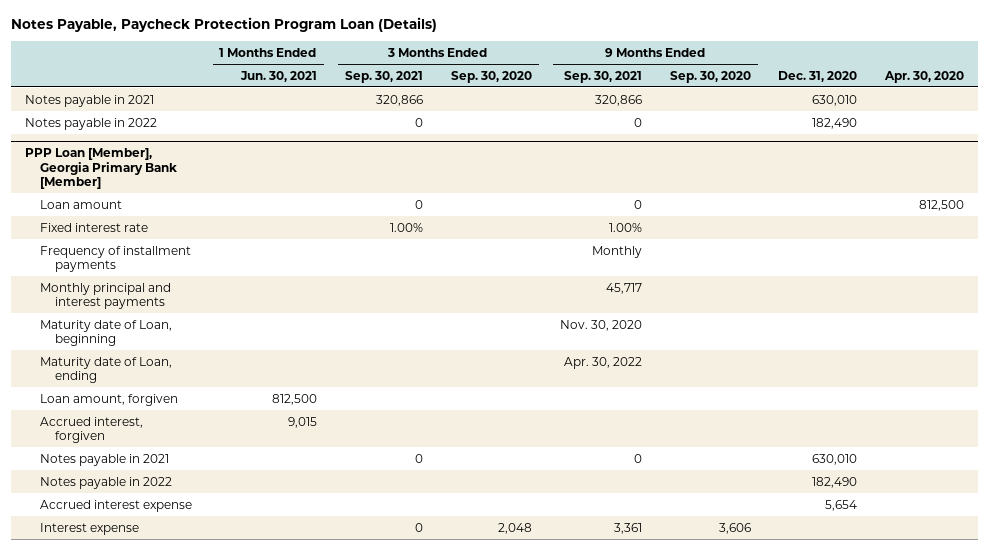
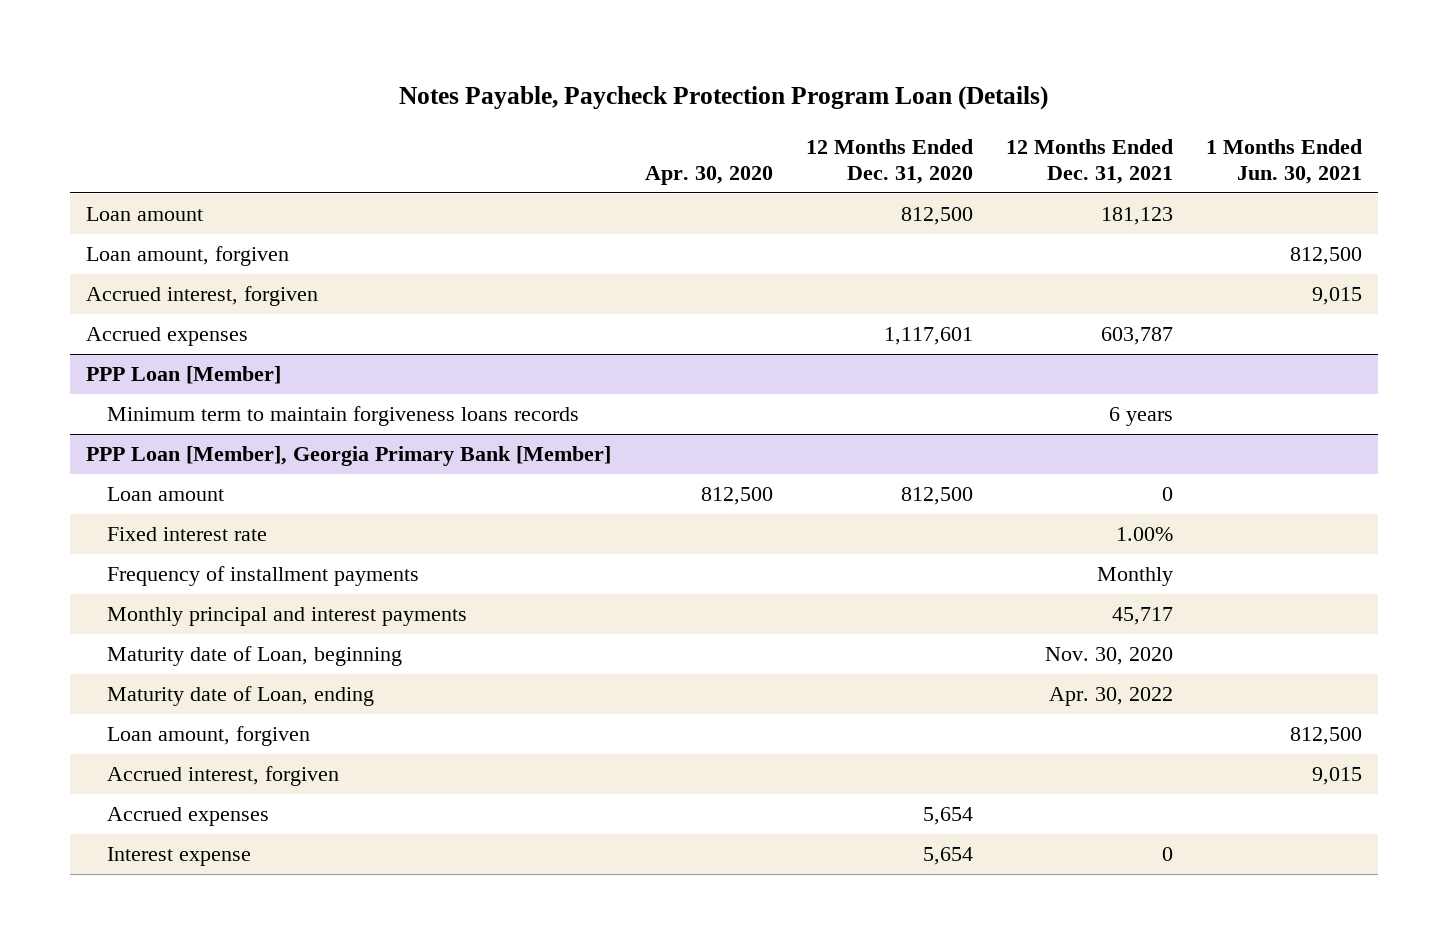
- | 1 Months Ended Jun. 30, 2021 | 3 Months Ended Sep. 30, 2021 | 3 Months Ended Sep. 30, 2020 | 9 Months Ended Sep. 30, 2021 | 9 Months Ended Sep. 30, 2020 | Dec. 31, 2020 | Apr. 30, 2020
+ | Apr. 30, 2020 | 12 Months Ended Dec. 31, 2020 | 12 Months Ended Dec. 31, 2021 | 1 Months Ended Jun. 30, 2021
- Notes payable in 2021 | | 320,866 | | 320,866 | | 630,010 |
- Notes payable in 2022 | | 0 | | 0 | | 182,490 |
+ Loan amount | | 812,500 | 181,123 |
+ Loan amount, forgiven | | | | 812,500
+ Accrued interest, forgiven | | | | 9,015
+ Accrued expenses | | 1,117,601 | 603,787 |
+ PPP Loan [Member]
+ Minimum term to maintain forgiveness loans records | | | 6 years |
@ PPP Loan [Member], Georgia Primary Bank [Member]
- Notes payable in 2021 | | 0 | | 0 | | 630,010 |
- Notes payable in 2022 | | | | | | 182,490 |
- Accrued interest expense | | | | | | 5,654 |
+ Accrued expenses | | 5,654 | |

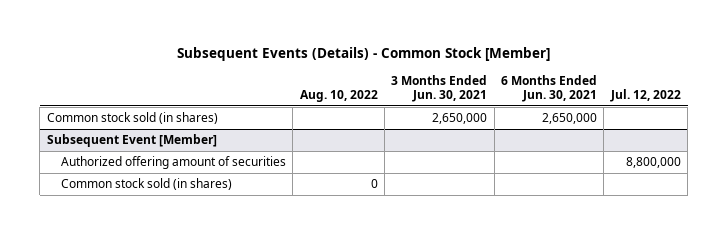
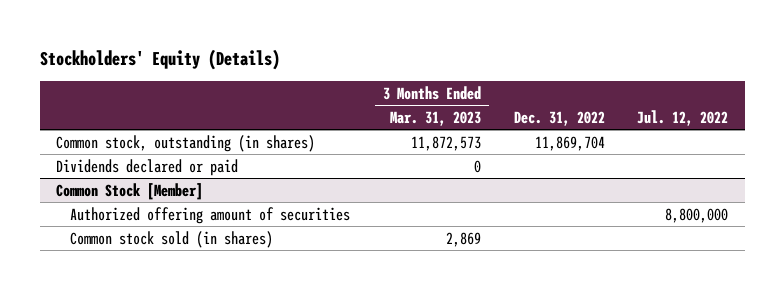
- Subsequent Events (Details) - Common Stock [Member]
+ Stockholders' Equity (Details)
- | Aug. 10, 2022 | 3 Months Ended Jun. 30, 2021 | 6 Months Ended Jun. 30, 2021 | Jul. 12, 2022
+ | 3 Months Ended Mar. 31, 2023 | Dec. 31, 2022 | Jul. 12, 2022
- Common stock sold (in shares) | | 2,650,000 | 2,650,000 |
- Subsequent Event [Member]
+ Common stock, outstanding (in shares) | 11,872,573 | 11,869,704 |
+ Dividends declared or paid | 0 | |
+ Common Stock [Member]

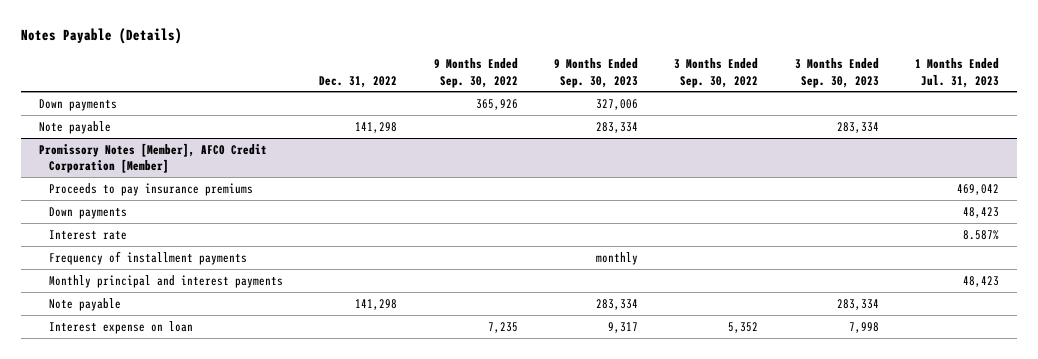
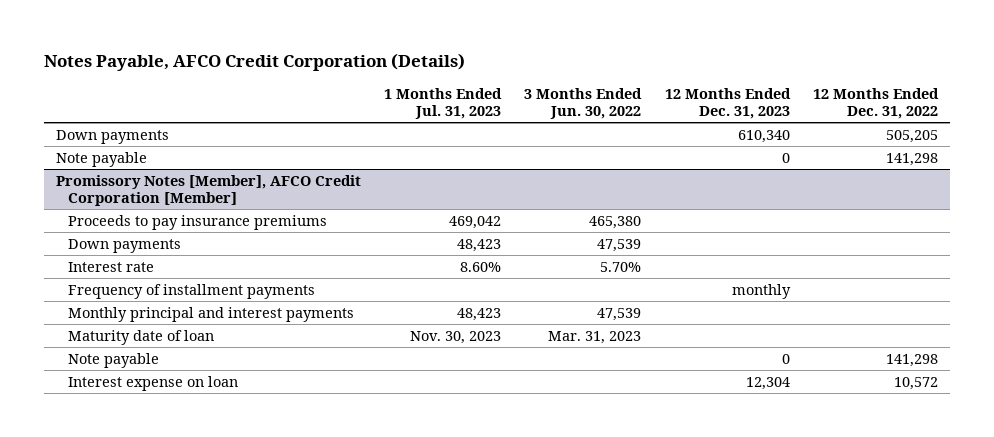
- Notes Payable (Details)
+ Notes Payable, AFCO Credit Corporation (Details)
- | Dec. 31, 2022 | 9 Months Ended Sep. 30, 2022 | 9 Months Ended Sep. 30, 2023 | 3 Months Ended Sep. 30, 2022 | 3 Months Ended Sep. 30, 2023 | 1 Months Ended Jul. 31, 2023
+ | 1 Months Ended Jul. 31, 2023 | 3 Months Ended Jun. 30, 2022 | 12 Months Ended Dec. 31, 2023 | 12 Months Ended Dec. 31, 2022
@ Promissory Notes [Member], AFCO Credit Corporation [Member]
- Interest rate | | | | | | 8.587%
+ Interest rate | 8.60% | 5.70% | |
+ Maturity date of loan | Nov. 30, 2023 | Mar. 31, 2023 | |

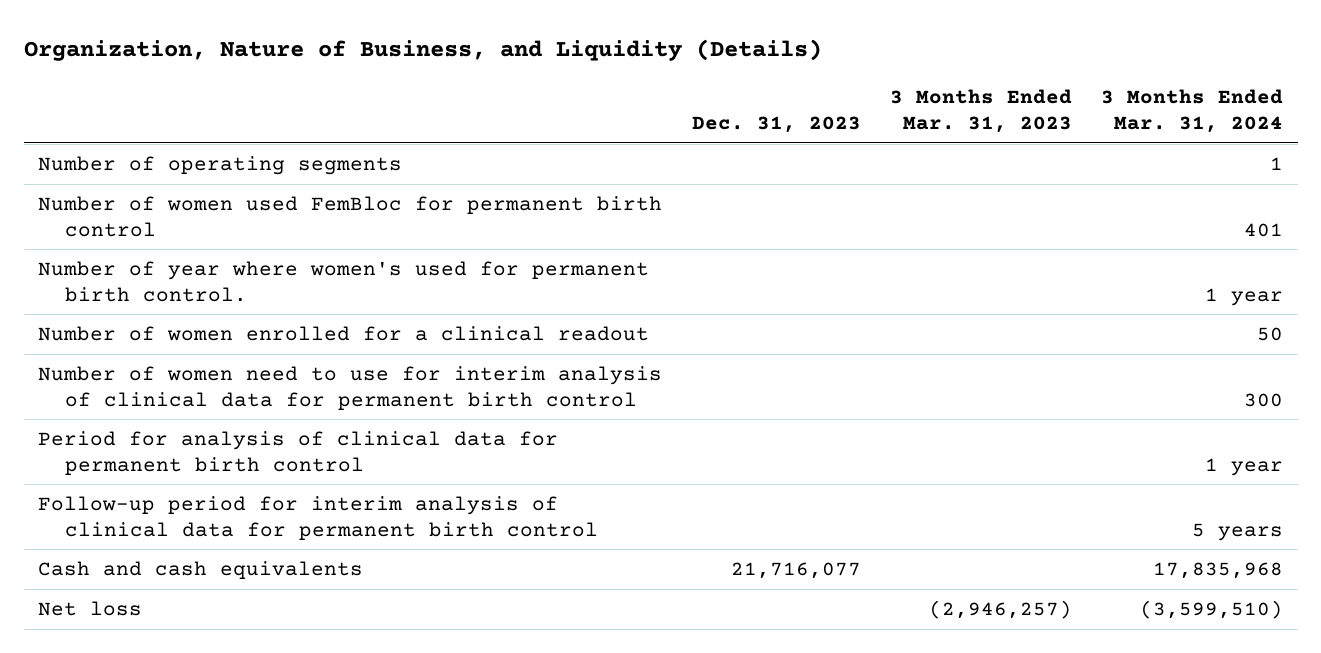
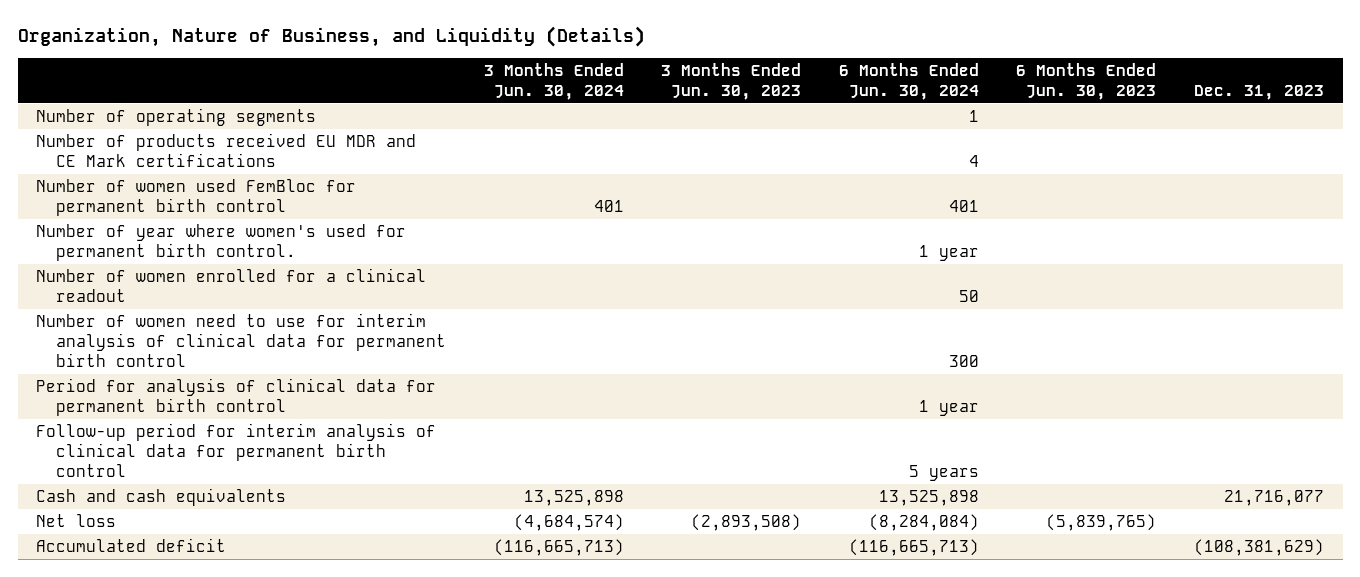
- | Dec. 31, 2023 | 3 Months Ended Mar. 31, 2023 | 3 Months Ended Mar. 31, 2024
+ | 3 Months Ended Jun. 30, 2024 | 3 Months Ended Jun. 30, 2023 | 6 Months Ended Jun. 30, 2024 | 6 Months Ended Jun. 30, 2023 | Dec. 31, 2023
+ Number of products received EU MDR and CE Mark certifications | | | 4 | |
+ Accumulated deficit | (116,665,713) | | (116,665,713) | | (108,381,629)

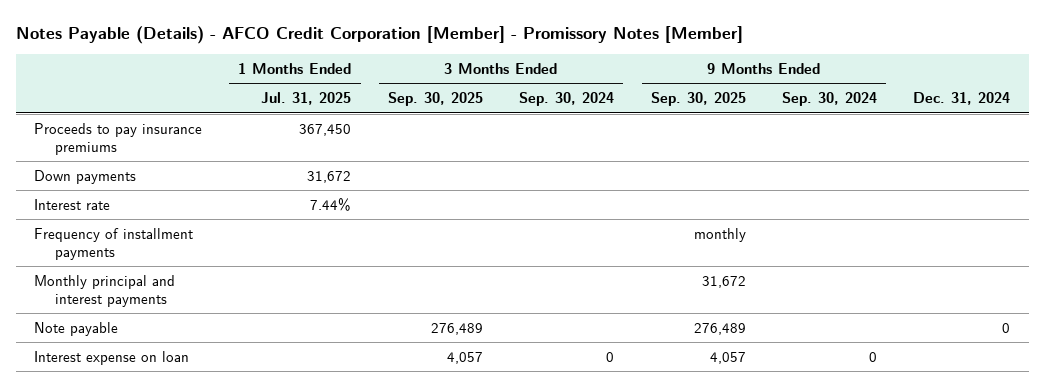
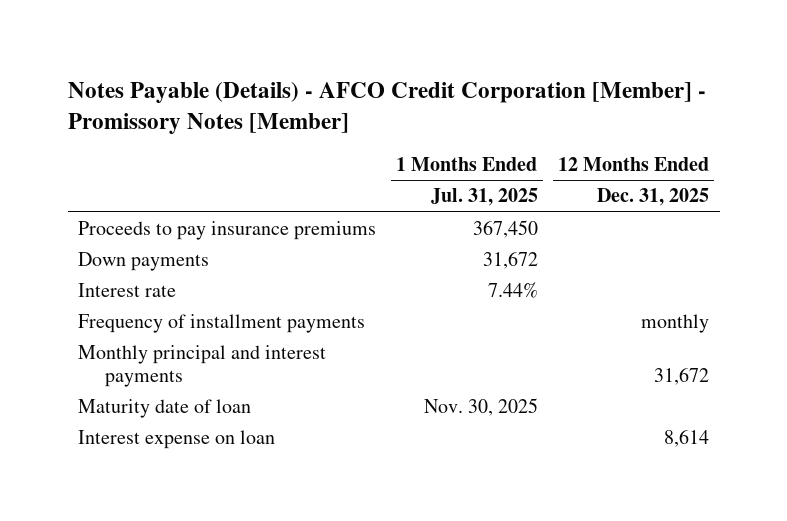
- | 1 Months Ended Jul. 31, 2025 | 3 Months Ended Sep. 30, 2025 | 3 Months Ended Sep. 30, 2024 | 9 Months Ended Sep. 30, 2025 | 9 Months Ended Sep. 30, 2024 | Dec. 31, 2024
+ | 1 Months Ended Jul. 31, 2025 | 12 Months Ended Dec. 31, 2025
- Note payable | | 276,489 | | 276,489 | | 0
+ Maturity date of loan | Nov. 30, 2025 |

